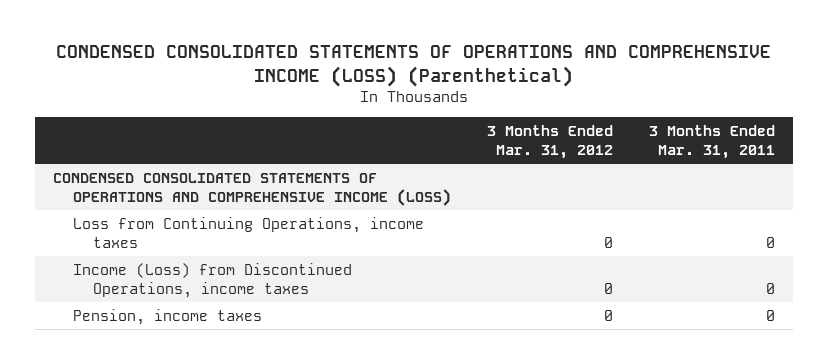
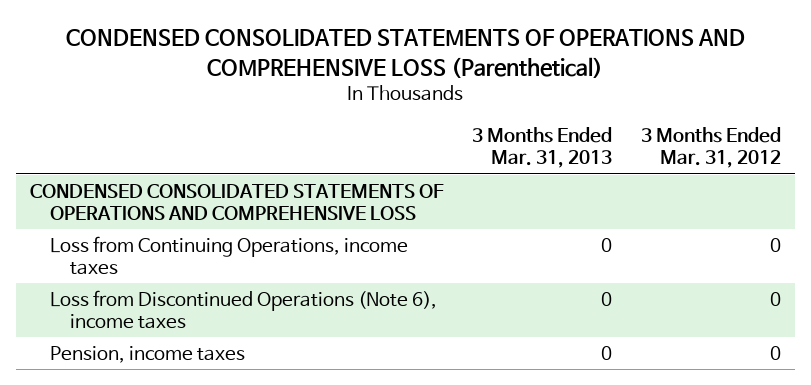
- CONDENSED CONSOLIDATED STATEMENTS OF OPERATIONS AND COMPREHENSIVE INCOME (LOSS) (Parenthetical)
+ CONDENSED CONSOLIDATED STATEMENTS OF OPERATIONS AND COMPREHENSIVE LOSS (Parenthetical)
- | 3 Months Ended Mar. 31, 2012 | 3 Months Ended Mar. 31, 2011
+ | 3 Months Ended Mar. 31, 2013 | 3 Months Ended Mar. 31, 2012
- CONDENSED CONSOLIDATED STATEMENTS OF OPERATIONS AND COMPREHENSIVE INCOME (LOSS)
+ CONDENSED CONSOLIDATED STATEMENTS OF OPERATIONS AND COMPREHENSIVE LOSS
- Income (Loss) from Discontinued Operations, income taxes | 0 | 0
+ Loss from Discontinued Operations (Note 6), income taxes | 0 | 0

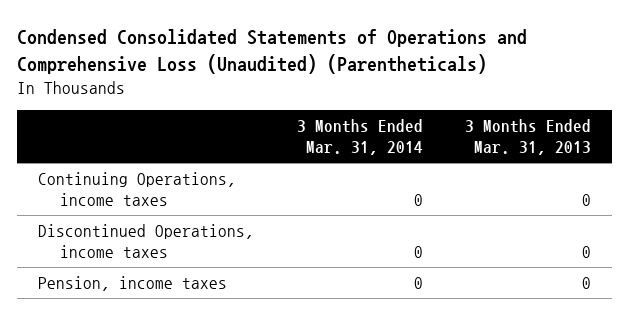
- CONDENSED CONSOLIDATED STATEMENTS OF OPERATIONS AND COMPREHENSIVE LOSS (Parenthetical)
+ Condensed Consolidated Statements of Operations and Comprehensive Loss (Unaudited) (Parentheticals)
- | 3 Months Ended Mar. 31, 2013 | 3 Months Ended Mar. 31, 2012
+ | 3 Months Ended Mar. 31, 2014 | 3 Months Ended Mar. 31, 2013
- CONDENSED CONSOLIDATED STATEMENTS OF OPERATIONS AND COMPREHENSIVE LOSS
- Loss from Continuing Operations, income taxes | 0 | 0
- Loss from Discontinued Operations (Note 6), income taxes | 0 | 0
+ Continuing Operations, income taxes | 0 | 0
+ Discontinued Operations, income taxes | 0 | 0

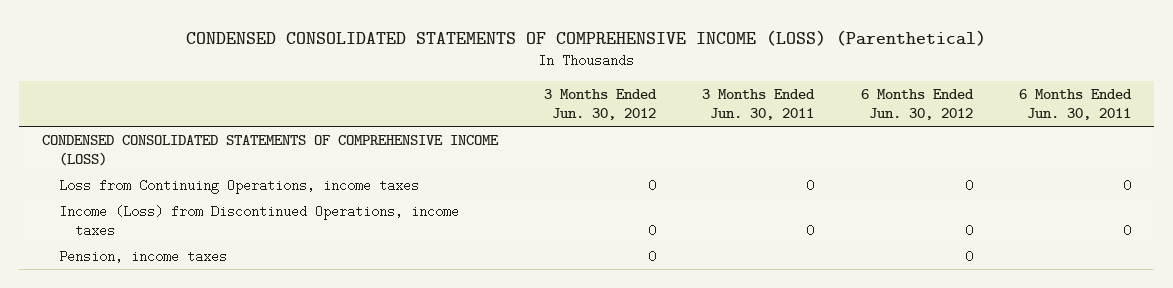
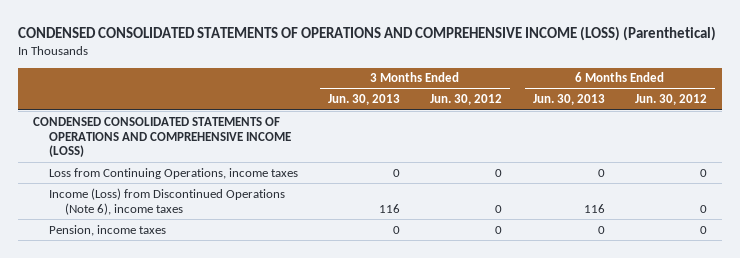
- CONDENSED CONSOLIDATED STATEMENTS OF COMPREHENSIVE INCOME (LOSS) (Parenthetical)
+ CONDENSED CONSOLIDATED STATEMENTS OF OPERATIONS AND COMPREHENSIVE INCOME (LOSS) (Parenthetical)
- | 3 Months Ended Jun. 30, 2012 | 3 Months Ended Jun. 30, 2011 | 6 Months Ended Jun. 30, 2012 | 6 Months Ended Jun. 30, 2011
+ | 3 Months Ended Jun. 30, 2013 | 3 Months Ended Jun. 30, 2012 | 6 Months Ended Jun. 30, 2013 | 6 Months Ended Jun. 30, 2012
- CONDENSED CONSOLIDATED STATEMENTS OF COMPREHENSIVE INCOME (LOSS)
+ CONDENSED CONSOLIDATED STATEMENTS OF OPERATIONS AND COMPREHENSIVE INCOME (LOSS)
- Income (Loss) from Discontinued Operations, income taxes | 0 | 0 | 0 | 0
+ Income (Loss) from Discontinued Operations (Note 6), income taxes | 116 | 0 | 116 | 0

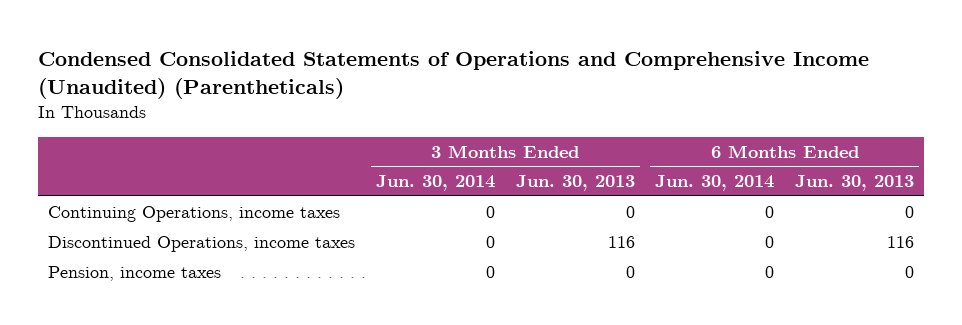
- CONDENSED CONSOLIDATED STATEMENTS OF OPERATIONS AND COMPREHENSIVE INCOME (LOSS) (Parenthetical)
+ Condensed Consolidated Statements of Operations and Comprehensive Income (Unaudited) (Parentheticals)
- | 3 Months Ended Jun. 30, 2013 | 3 Months Ended Jun. 30, 2012 | 6 Months Ended Jun. 30, 2013 | 6 Months Ended Jun. 30, 2012
+ | 3 Months Ended Jun. 30, 2014 | 3 Months Ended Jun. 30, 2013 | 6 Months Ended Jun. 30, 2014 | 6 Months Ended Jun. 30, 2013
- CONDENSED CONSOLIDATED STATEMENTS OF OPERATIONS AND COMPREHENSIVE INCOME (LOSS)
- Loss from Continuing Operations, income taxes | 0 | 0 | 0 | 0
- Income (Loss) from Discontinued Operations (Note 6), income taxes | 116 | 0 | 116 | 0
+ Continuing Operations, income taxes | 0 | 0 | 0 | 0
+ Discontinued Operations, income taxes | 0 | 116 | 0 | 116

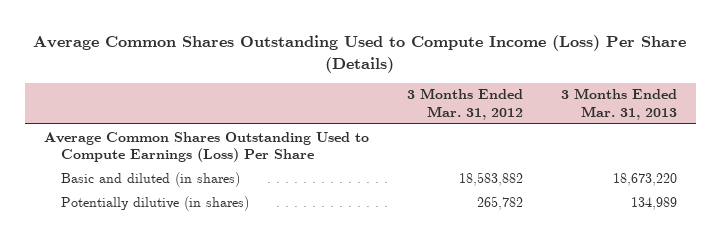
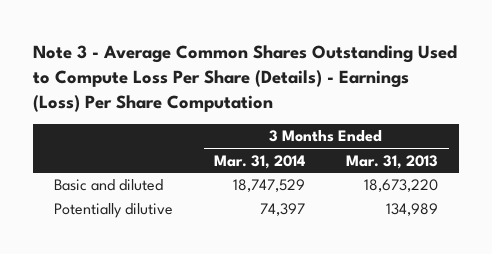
- Average Common Shares Outstanding Used to Compute Income (Loss) Per Share (Details)
+ Note 3 - Average Common Shares Outstanding Used to Compute Loss Per Share (Details) - Earnings (Loss) Per Share Computation
- | 3 Months Ended Mar. 31, 2012 | 3 Months Ended Mar. 31, 2013
+ | 3 Months Ended Mar. 31, 2014 | 3 Months Ended Mar. 31, 2013
- Average Common Shares Outstanding Used to Compute Earnings (Loss) Per Share
- Basic and diluted (in shares) | 18,583,882 | 18,673,220
- Potentially dilutive (in shares) | 265,782 | 134,989
+ Basic and diluted | 18,747,529 | 18,673,220
+ Potentially dilutive | 74,397 | 134,989

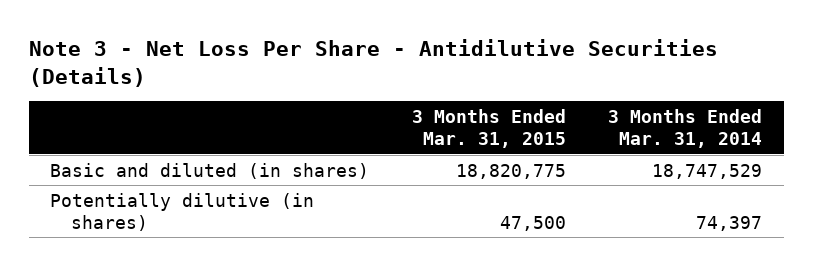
- Note 3 - Average Common Shares Outstanding Used to Compute Loss Per Share (Details) - Earnings (Loss) Per Share Computation
+ Note 3 - Net Loss Per Share - Antidilutive Securities (Details)
- | 3 Months Ended Mar. 31, 2014 | 3 Months Ended Mar. 31, 2013
+ | 3 Months Ended Mar. 31, 2015 | 3 Months Ended Mar. 31, 2014
- Basic and diluted | 18,747,529 | 18,673,220
- Potentially dilutive | 74,397 | 134,989
+ Basic and diluted (in shares) | 18,820,775 | 18,747,529
+ Potentially dilutive (in shares) | 47,500 | 74,397

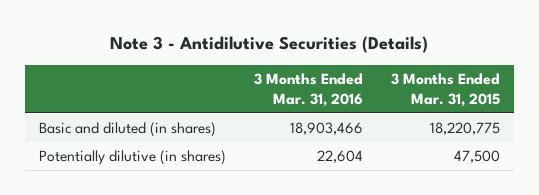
- Note 3 - Net Loss Per Share - Antidilutive Securities (Details)
+ Note 3 - Antidilutive Securities (Details)
- | 3 Months Ended Mar. 31, 2015 | 3 Months Ended Mar. 31, 2014
+ | 3 Months Ended Mar. 31, 2016 | 3 Months Ended Mar. 31, 2015
- Basic and diluted (in shares) | 18,820,775 | 18,747,529
+ Basic and diluted (in shares) | 18,903,466 | 18,220,775

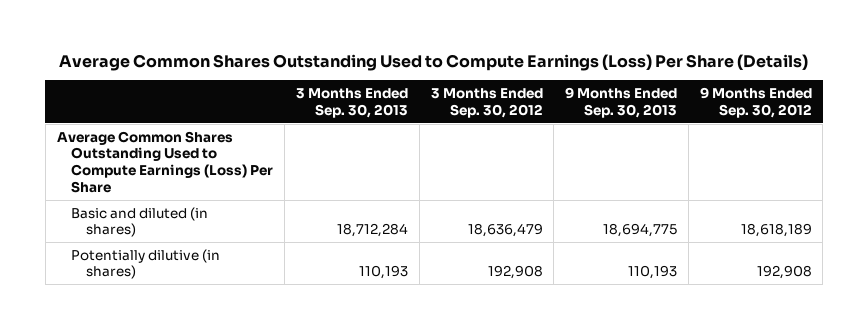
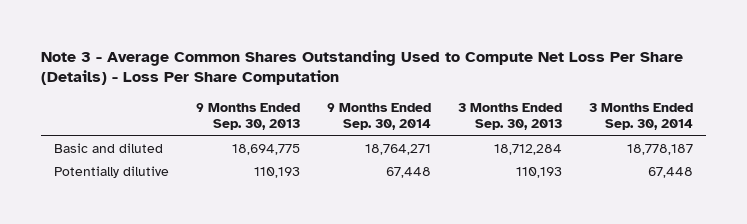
- Average Common Shares Outstanding Used to Compute Earnings (Loss) Per Share (Details)
+ Note 3 - Average Common Shares Outstanding Used to Compute Net Loss Per Share (Details) - Loss Per Share Computation
- | 3 Months Ended Sep. 30, 2013 | 3 Months Ended Sep. 30, 2012 | 9 Months Ended Sep. 30, 2013 | 9 Months Ended Sep. 30, 2012
+ | 9 Months Ended Sep. 30, 2013 | 9 Months Ended Sep. 30, 2014 | 3 Months Ended Sep. 30, 2013 | 3 Months Ended Sep. 30, 2014
- Average Common Shares Outstanding Used to Compute Earnings (Loss) Per Share
- Basic and diluted (in shares) | 18,712,284 | 18,636,479 | 18,694,775 | 18,618,189
- Potentially dilutive (in shares) | 110,193 | 192,908 | 110,193 | 192,908
+ Basic and diluted | 18,694,775 | 18,764,271 | 18,712,284 | 18,778,187
+ Potentially dilutive | 110,193 | 67,448 | 110,193 | 67,448

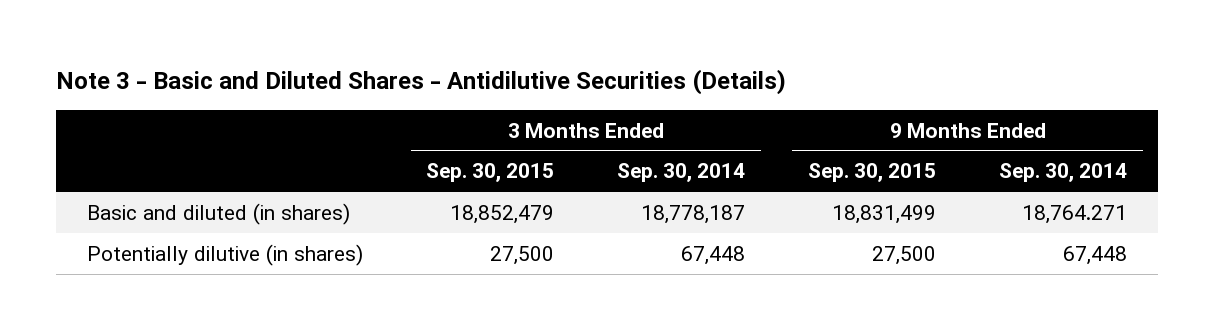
- Note 3 - Average Common Shares Outstanding Used to Compute Net Loss Per Share (Details) - Loss Per Share Computation
+ Note 3 - Basic and Diluted Shares - Antidilutive Securities (Details)
- | 9 Months Ended Sep. 30, 2013 | 9 Months Ended Sep. 30, 2014 | 3 Months Ended Sep. 30, 2013 | 3 Months Ended Sep. 30, 2014
+ | 3 Months Ended Sep. 30, 2015 | 3 Months Ended Sep. 30, 2014 | 9 Months Ended Sep. 30, 2015 | 9 Months Ended Sep. 30, 2014
- Basic and diluted | 18,694,775 | 18,764,271 | 18,712,284 | 18,778,187
- Potentially dilutive | 110,193 | 67,448 | 110,193 | 67,448
+ Basic and diluted (in shares) | 18,852,479 | 18,778,187 | 18,831,499 | 18,764.271
+ Potentially dilutive (in shares) | 27,500 | 67,448 | 27,500 | 67,448

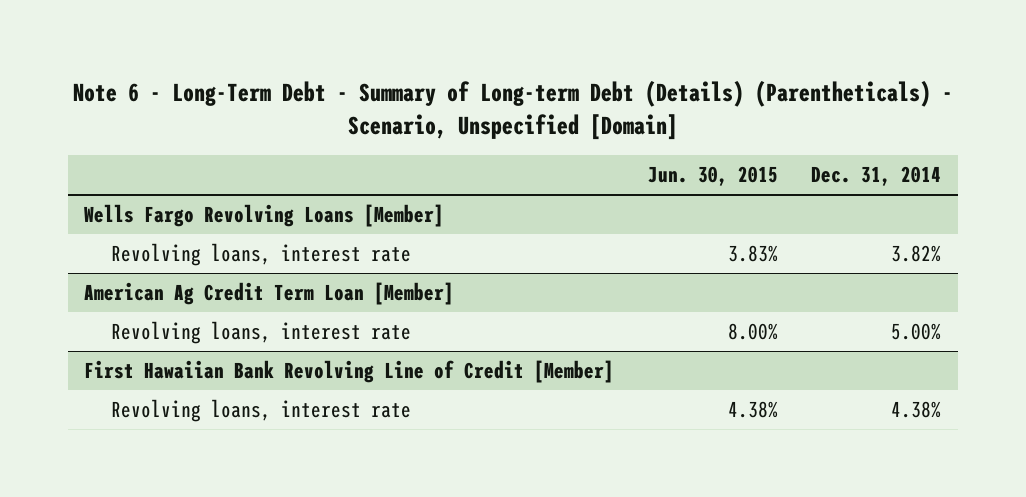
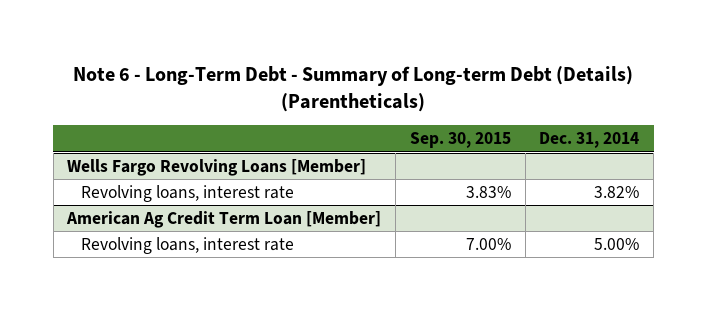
- Note 6 - Long-Term Debt - Summary of Long-term Debt (Details) (Parentheticals) - Scenario, Unspecified [Domain]
+ Note 6 - Long-Term Debt - Summary of Long-term Debt (Details) (Parentheticals)
- | Jun. 30, 2015 | Dec. 31, 2014
+ | Sep. 30, 2015 | Dec. 31, 2014
- First Hawaiian Bank Revolving Line of Credit [Member]
- Revolving loans, interest rate | 4.38% | 4.38%

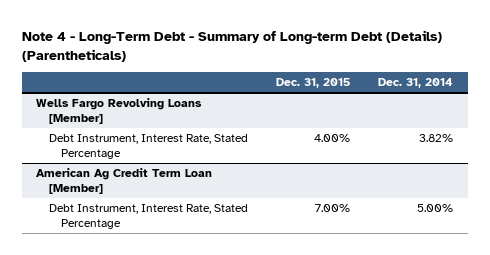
- Note 6 - Long-Term Debt - Summary of Long-term Debt (Details) (Parentheticals)
+ Note 4 - Long-Term Debt - Summary of Long-term Debt (Details) (Parentheticals)
- | Sep. 30, 2015 | Dec. 31, 2014
+ | Dec. 31, 2015 | Dec. 31, 2014
@ Wells Fargo Revolving Loans [Member]
- Revolving loans, interest rate | 3.83% | 3.82%
+ Debt Instrument, Interest Rate, Stated Percentage | 4.00% | 3.82%
@ American Ag Credit Term Loan [Member]
- Revolving loans, interest rate | 7.00% | 5.00%
+ Debt Instrument, Interest Rate, Stated Percentage | 7.00% | 5.00%

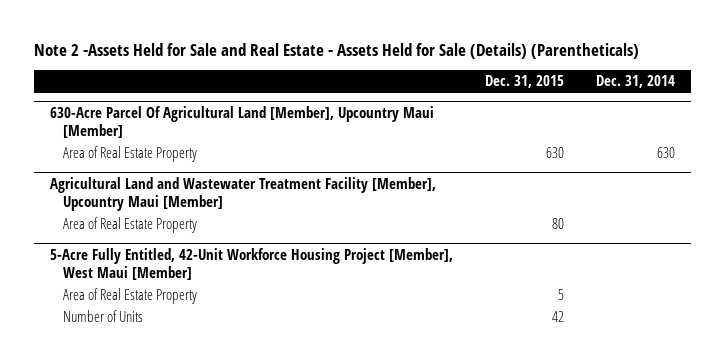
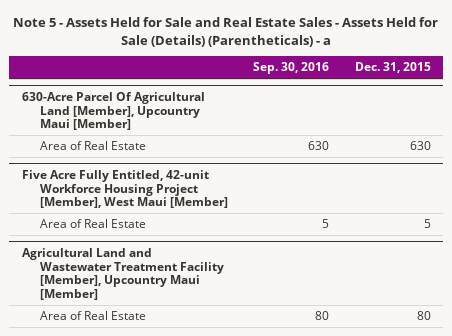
- Note 2 -Assets Held for Sale and Real Estate - Assets Held for Sale (Details) (Parentheticals)
+ Note 5 - Assets Held for Sale and Real Estate Sales - Assets Held for Sale (Details) (Parentheticals) - a
- | Dec. 31, 2015 | Dec. 31, 2014
+ | Sep. 30, 2016 | Dec. 31, 2015
@ 630-Acre Parcel Of Agricultural Land [Member], Upcountry Maui [Member]
- Area of Real Estate Property | 630 | 630
+ Area of Real Estate | 630 | 630
+ Five Acre Fully Entitled, 42-unit Workforce Housing Project [Member], West Maui [Member]
+ Area of Real Estate | 5 | 5
@ Agricultural Land and Wastewater Treatment Facility [Member], Upcountry Maui [Member]
- Area of Real Estate Property | 80 |
- 5-Acre Fully Entitled, 42-Unit Workforce Housing Project [Member], West Maui [Member]
- Area of Real Estate Property | 5 |
- Number of Units | 42 |
@ Agricultural Land and Wastewater Treatment Facility [Member], Upcountry Maui [Member]
+ Area of Real Estate | 80 | 80

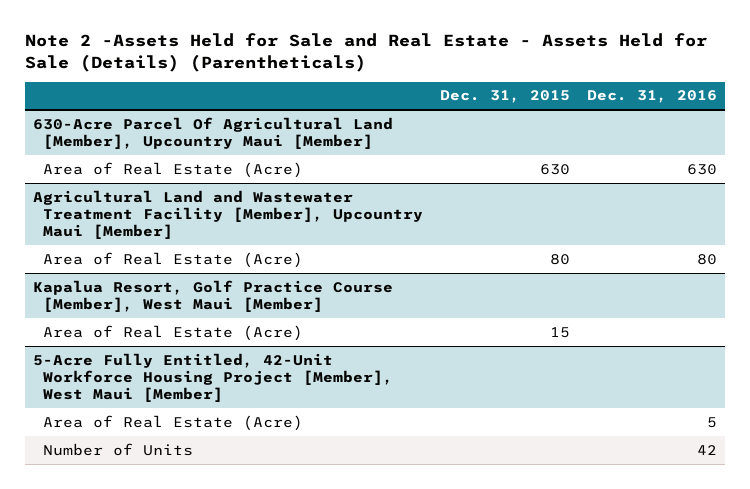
- Note 5 - Assets Held for Sale and Real Estate Sales - Assets Held for Sale (Details) (Parentheticals) - a
+ Note 2 -Assets Held for Sale and Real Estate - Assets Held for Sale (Details) (Parentheticals)
- | Sep. 30, 2016 | Dec. 31, 2015
+ | Dec. 31, 2015 | Dec. 31, 2016
@ 630-Acre Parcel Of Agricultural Land [Member], Upcountry Maui [Member]
- Area of Real Estate | 630 | 630
- Five Acre Fully Entitled, 42-unit Workforce Housing Project [Member], West Maui [Member]
- Area of Real Estate | 5 | 5
@ 630-Acre Parcel Of Agricultural Land [Member], Upcountry Maui [Member]
+ Area of Real Estate (Acre) | 630 | 630
@ Agricultural Land and Wastewater Treatment Facility [Member], Upcountry Maui [Member]
- Area of Real Estate | 80 | 80
+ Area of Real Estate (Acre) | 80 | 80
+ Kapalua Resort, Golf Practice Course [Member], West Maui [Member]
+ Area of Real Estate (Acre) | 15 |
+ 5-Acre Fully Entitled, 42-Unit Workforce Housing Project [Member], West Maui [Member]
+ Area of Real Estate (Acre) | | 5
+ Number of Units | | 42

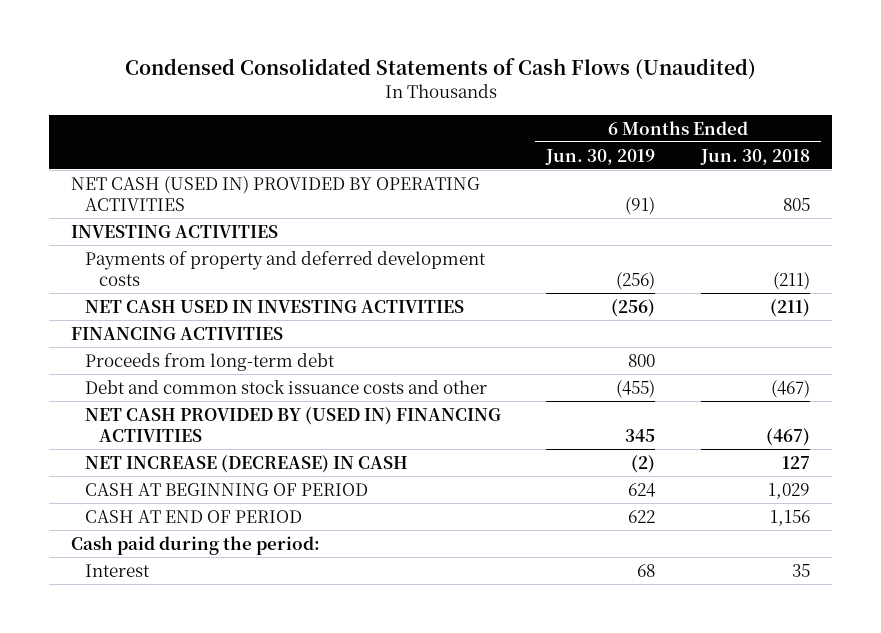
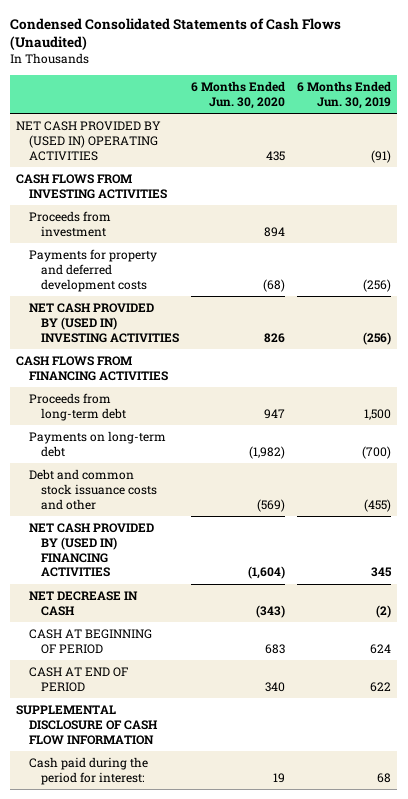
- | 6 Months Ended Jun. 30, 2019 | 6 Months Ended Jun. 30, 2018
+ | 6 Months Ended Jun. 30, 2020 | 6 Months Ended Jun. 30, 2019
- NET CASH (USED IN) PROVIDED BY OPERATING ACTIVITIES | (91) | 805
- INVESTING ACTIVITIES
- Payments of property and deferred development costs | (256) | (211)
- NET CASH USED IN INVESTING ACTIVITIES | (256) | (211)
- FINANCING ACTIVITIES
- Proceeds from long-term debt | 800 |
+ NET CASH PROVIDED BY (USED IN) OPERATING ACTIVITIES | 435 | (91)
+ CASH FLOWS FROM INVESTING ACTIVITIES
+ Proceeds from investment | 894 |
+ Payments for property and deferred development costs | (68) | (256)
+ NET CASH PROVIDED BY (USED IN) INVESTING ACTIVITIES | 826 | (256)
+ CASH FLOWS FROM FINANCING ACTIVITIES
+ Proceeds from long-term debt | 947 | 1,500
+ Payments on long-term debt | (1,982) | (700)
- NET INCREASE (DECREASE) IN CASH | (2) | 127
+ NET DECREASE IN CASH | (343) | (2)
- Cash paid during the period:
- Interest | 68 | 35
+ SUPPLEMENTAL DISCLOSURE OF CASH FLOW INFORMATION
+ Cash paid during the period for interest: | 19 | 68

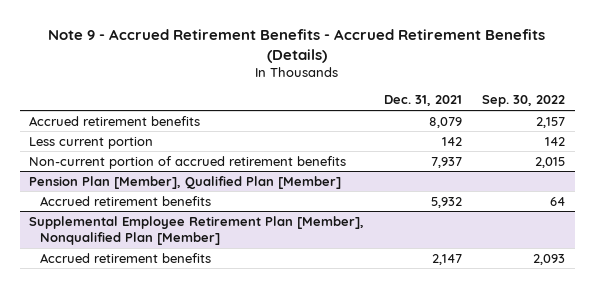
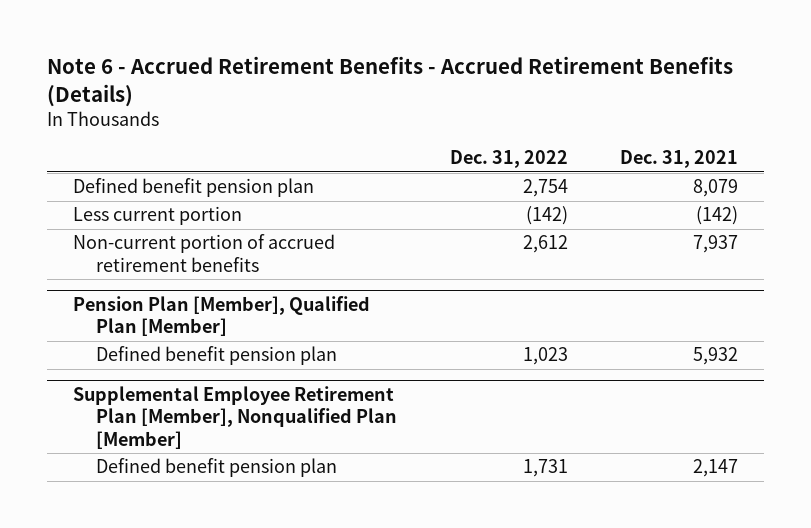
- Note 9 - Accrued Retirement Benefits - Accrued Retirement Benefits (Details)
+ Note 6 - Accrued Retirement Benefits - Accrued Retirement Benefits (Details)
- | Dec. 31, 2021 | Sep. 30, 2022
+ | Dec. 31, 2022 | Dec. 31, 2021
- Accrued retirement benefits | 8,079 | 2,157
- Less current portion | 142 | 142
+ Defined benefit pension plan | 2,754 | 8,079
+ Less current portion | (142) | (142)
@ Pension Plan [Member], Qualified Plan [Member]
- Accrued retirement benefits | 5,932 | 64
+ Defined benefit pension plan | 1,023 | 5,932
@ Supplemental Employee Retirement Plan [Member], Nonqualified Plan [Member]
- Accrued retirement benefits | 2,147 | 2,093
+ Defined benefit pension plan | 1,731 | 2,147

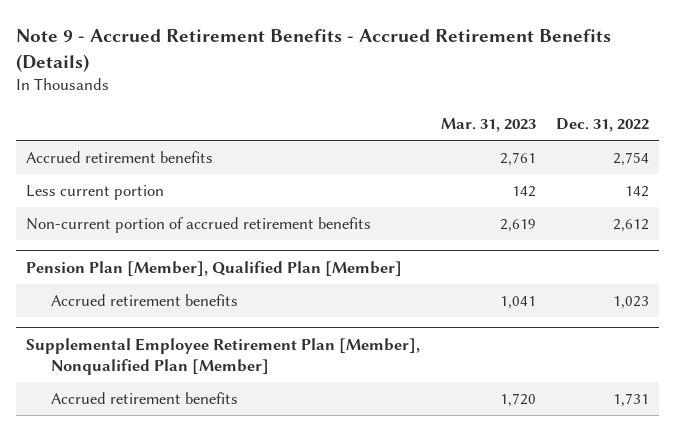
- Note 6 - Accrued Retirement Benefits - Accrued Retirement Benefits (Details)
+ Note 9 - Accrued Retirement Benefits - Accrued Retirement Benefits (Details)
- | Dec. 31, 2022 | Dec. 31, 2021
+ | Mar. 31, 2023 | Dec. 31, 2022
- Defined benefit pension plan | 2,754 | 8,079
- Less current portion | (142) | (142)
+ Accrued retirement benefits | 2,761 | 2,754
+ Less current portion | 142 | 142
@ Pension Plan [Member], Qualified Plan [Member]
- Defined benefit pension plan | 1,023 | 5,932
+ Accrued retirement benefits | 1,041 | 1,023
@ Supplemental Employee Retirement Plan [Member], Nonqualified Plan [Member]
- Defined benefit pension plan | 1,731 | 2,147
+ Accrued retirement benefits | 1,720 | 1,731

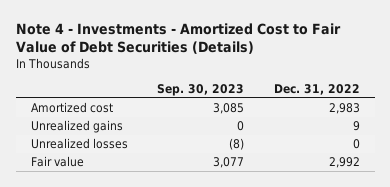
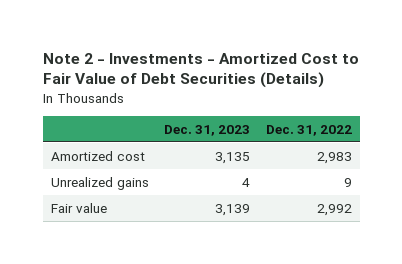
- Note 4 - Investments - Amortized Cost to Fair Value of Debt Securities (Details)
+ Note 2 - Investments - Amortized Cost to Fair Value of Debt Securities (Details)
- | Sep. 30, 2023 | Dec. 31, 2022
+ | Dec. 31, 2023 | Dec. 31, 2022
- Unrealized losses | (8) | 0

